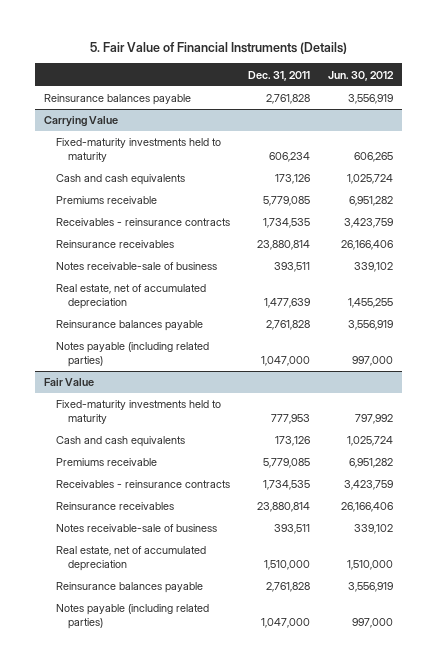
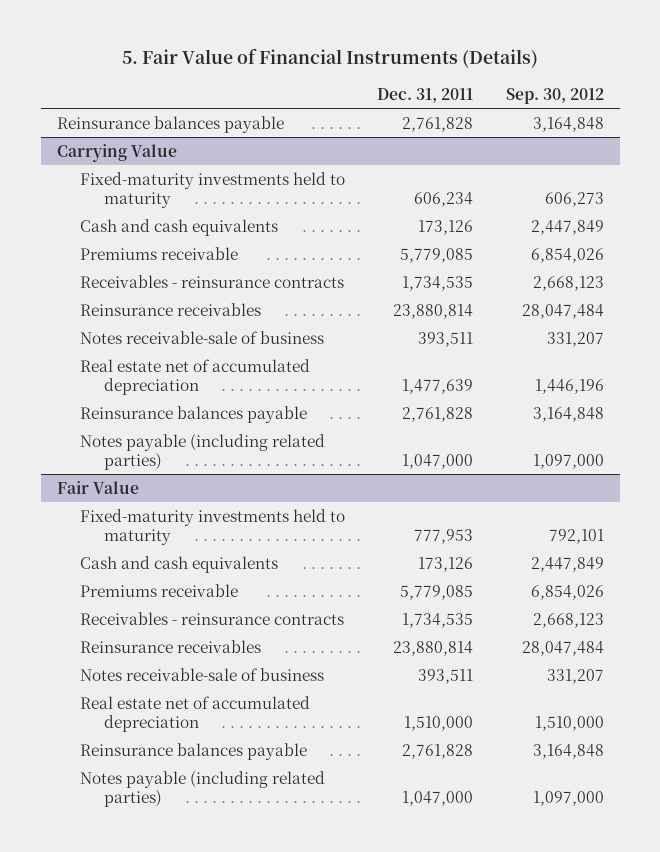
- | Dec. 31, 2011 | Jun. 30, 2012
+ | Dec. 31, 2011 | Sep. 30, 2012
@ Carrying Value
- Real estate, net of accumulated depreciation | 1,477,639 | 1,455,255
+ Real estate net of accumulated depreciation | 1,477,639 | 1,446,196
@ Fair Value
- Real estate, net of accumulated depreciation | 1,510,000 | 1,510,000
+ Real estate net of accumulated depreciation | 1,510,000 | 1,510,000

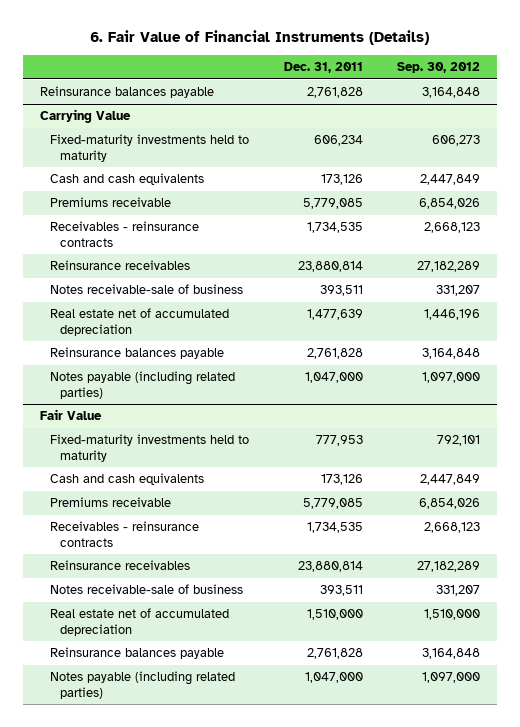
- 5. Fair Value of Financial Instruments (Details)
+ 6. Fair Value of Financial Instruments (Details)
@ Carrying Value
- Reinsurance receivables | 23,880,814 | 28,047,484
+ Reinsurance receivables | 23,880,814 | 27,182,289
@ Fair Value
- Reinsurance receivables | 23,880,814 | 28,047,484
+ Reinsurance receivables | 23,880,814 | 27,182,289

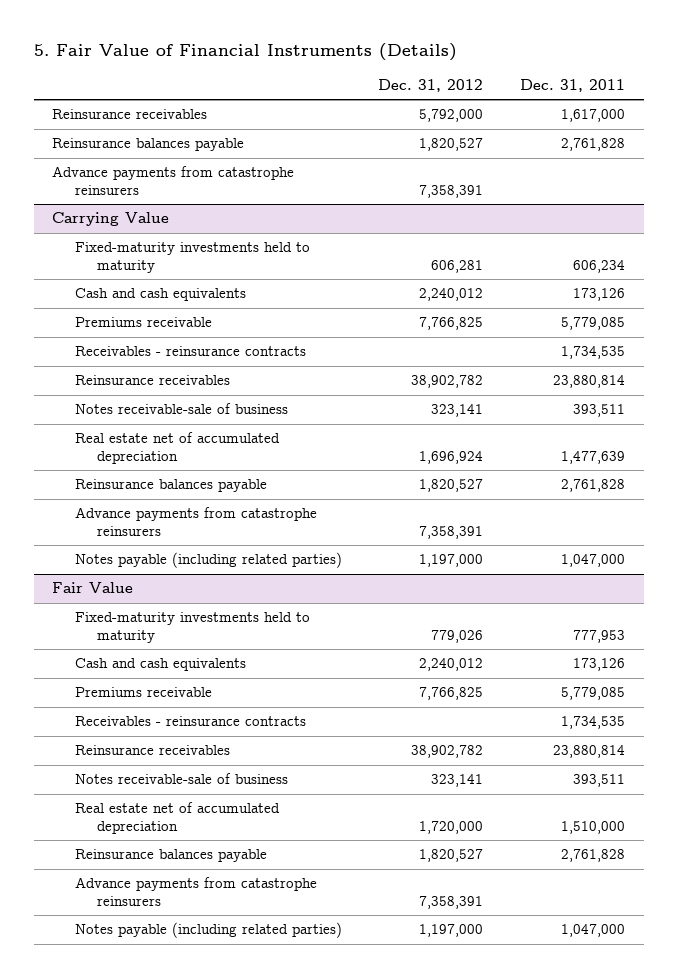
- 6. Fair Value of Financial Instruments (Details)
+ 5. Fair Value of Financial Instruments (Details)
- | Dec. 31, 2011 | Sep. 30, 2012
+ | Dec. 31, 2012 | Dec. 31, 2011
+ Reinsurance receivables | 5,792,000 | 1,617,000
+ Advance payments from catastrophe reinsurers | 7,358,391 |
@ Carrying Value
+ Advance payments from catastrophe reinsurers | 7,358,391 |
@ Fair Value
+ Advance payments from catastrophe reinsurers | 7,358,391 |

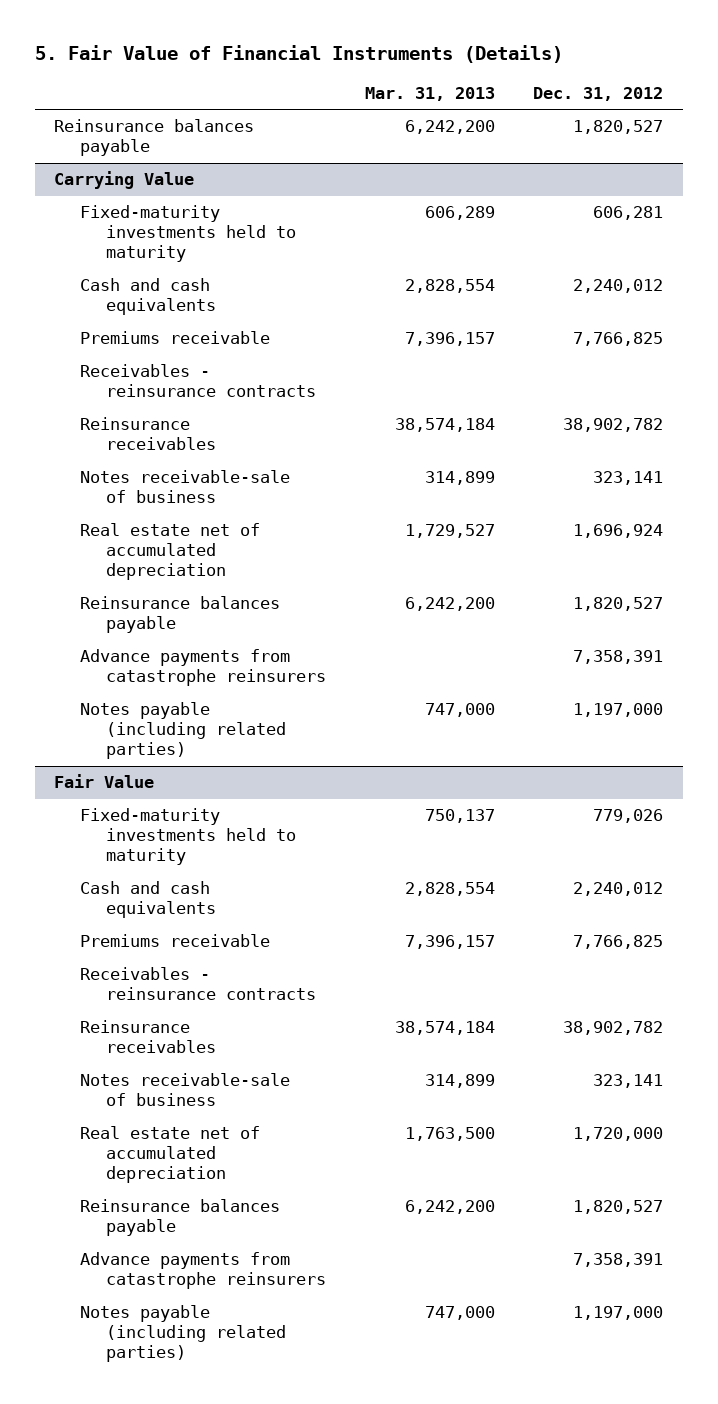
- | Dec. 31, 2012 | Dec. 31, 2011
+ | Mar. 31, 2013 | Dec. 31, 2012
- Reinsurance receivables | 5,792,000 | 1,617,000
- Advance payments from catastrophe reinsurers | 7,358,391 |

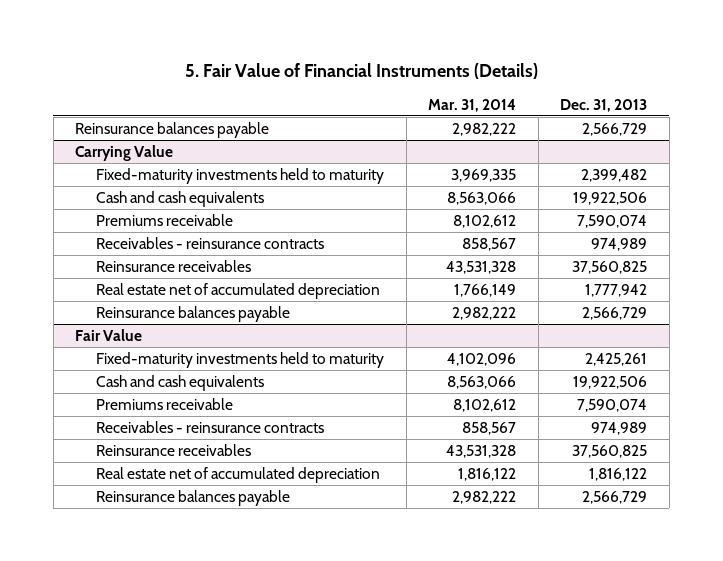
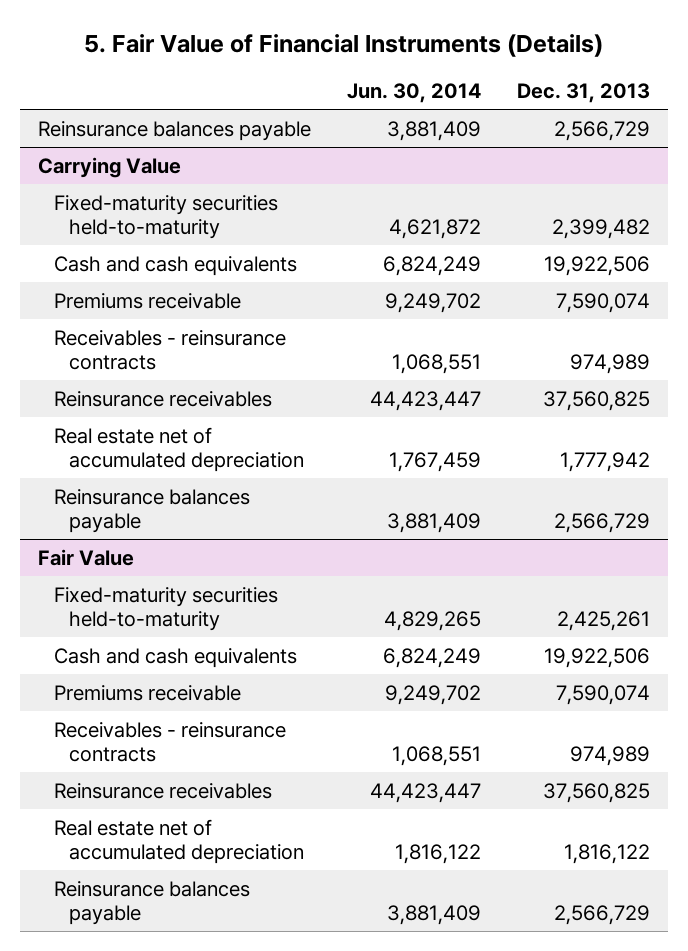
- | Mar. 31, 2014 | Dec. 31, 2013
+ | Jun. 30, 2014 | Dec. 31, 2013
@ Carrying Value
- Fixed-maturity investments held to maturity | 3,969,335 | 2,399,482
+ Fixed-maturity securities held-to-maturity | 4,621,872 | 2,399,482
@ Fair Value
- Fixed-maturity investments held to maturity | 4,102,096 | 2,425,261
+ Fixed-maturity securities held-to-maturity | 4,829,265 | 2,425,261

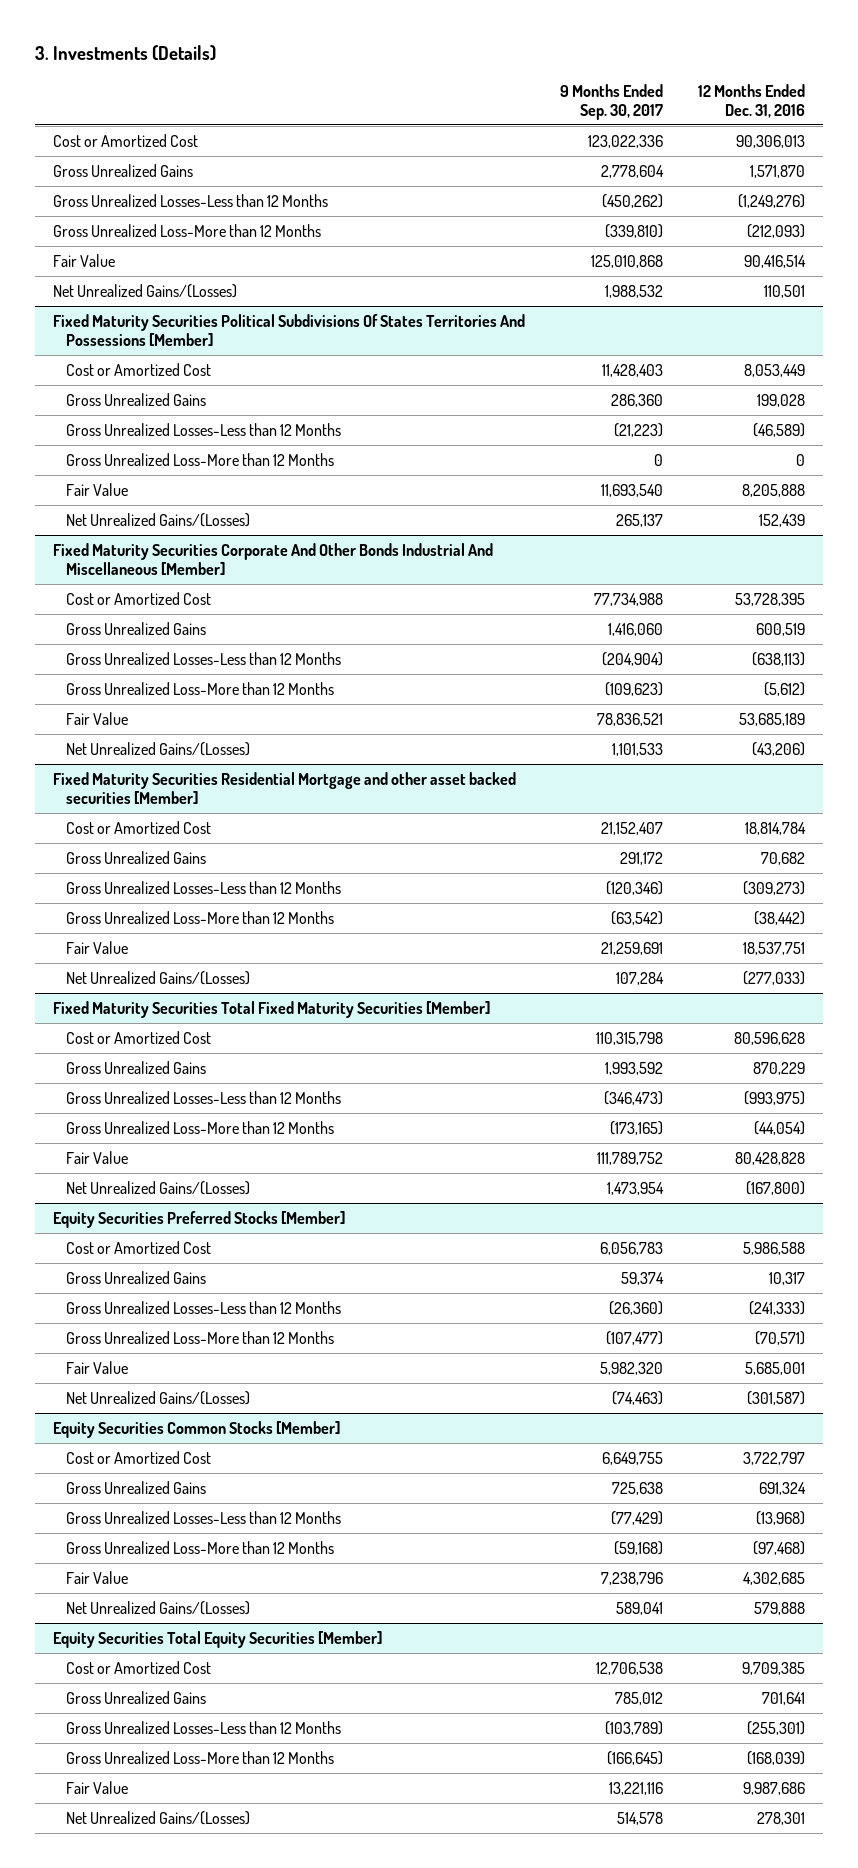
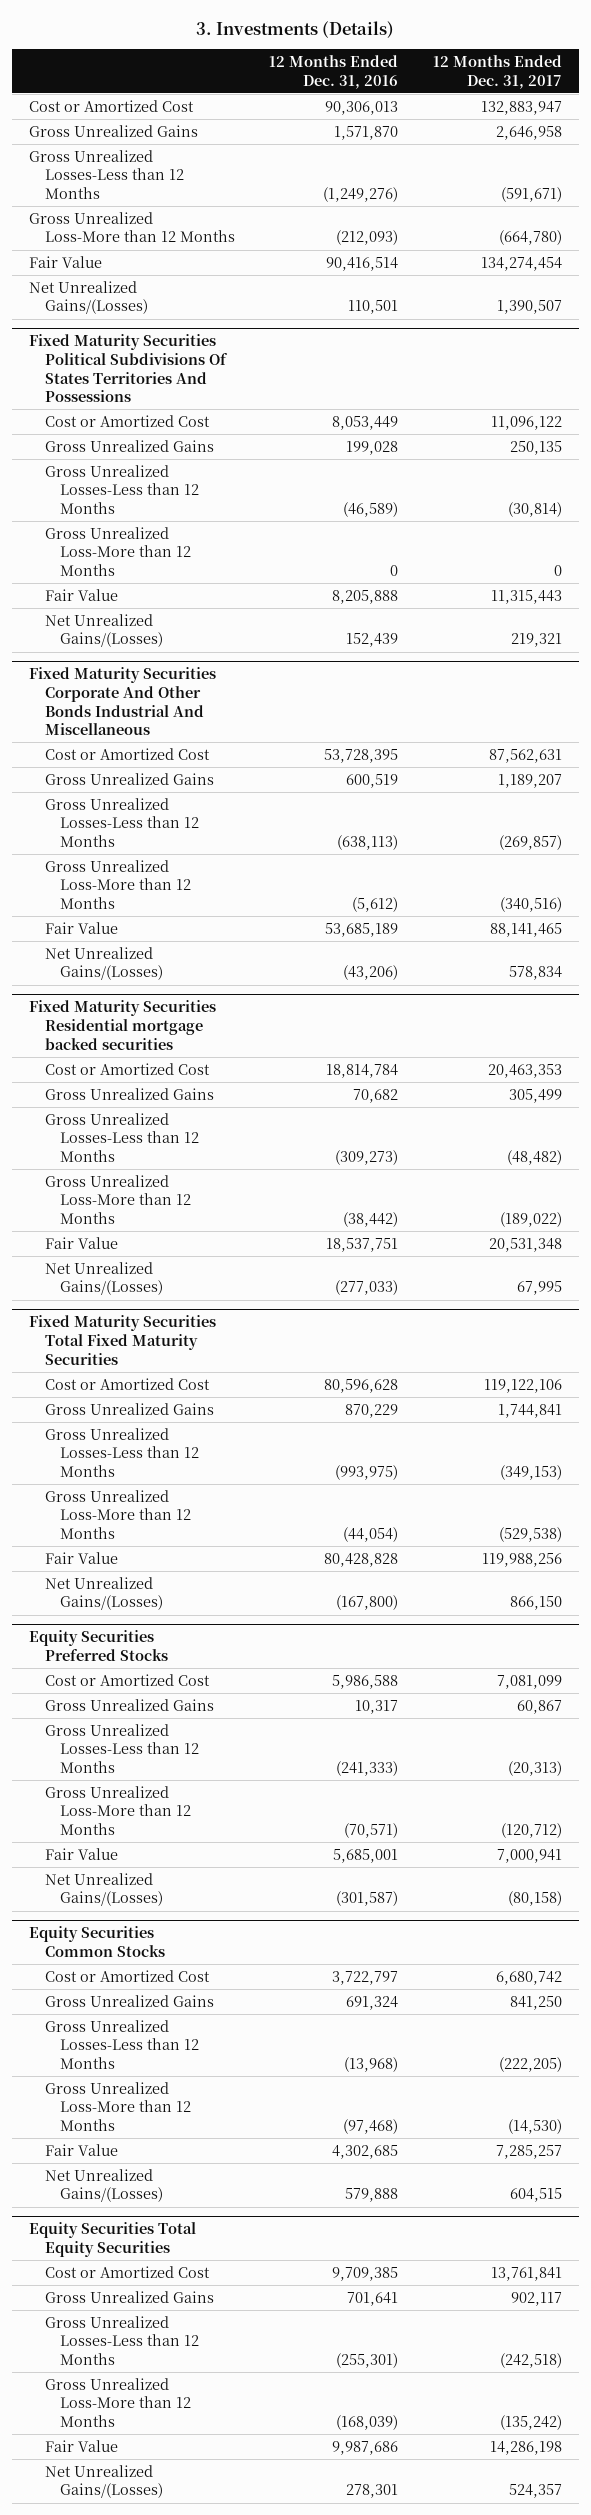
- | 9 Months Ended Sep. 30, 2017 | 12 Months Ended Dec. 31, 2016
+ | 12 Months Ended Dec. 31, 2016 | 12 Months Ended Dec. 31, 2017
- Fixed Maturity Securities Political Subdivisions Of States Territories And Possessions [Member]
+ Fixed Maturity Securities Political Subdivisions Of States Territories And Possessions
- Fixed Maturity Securities Corporate And Other Bonds Industrial And Miscellaneous [Member]
+ Fixed Maturity Securities Corporate And Other Bonds Industrial And Miscellaneous
- Fixed Maturity Securities Residential Mortgage and other asset backed securities [Member]
+ Fixed Maturity Securities Residential mortgage backed securities
- Fixed Maturity Securities Total Fixed Maturity Securities [Member]
+ Fixed Maturity Securities Total Fixed Maturity Securities
- Equity Securities Preferred Stocks [Member]
+ Equity Securities Preferred Stocks
- Equity Securities Common Stocks [Member]
+ Equity Securities Common Stocks
- Equity Securities Total Equity Securities [Member]
+ Equity Securities Total Equity Securities

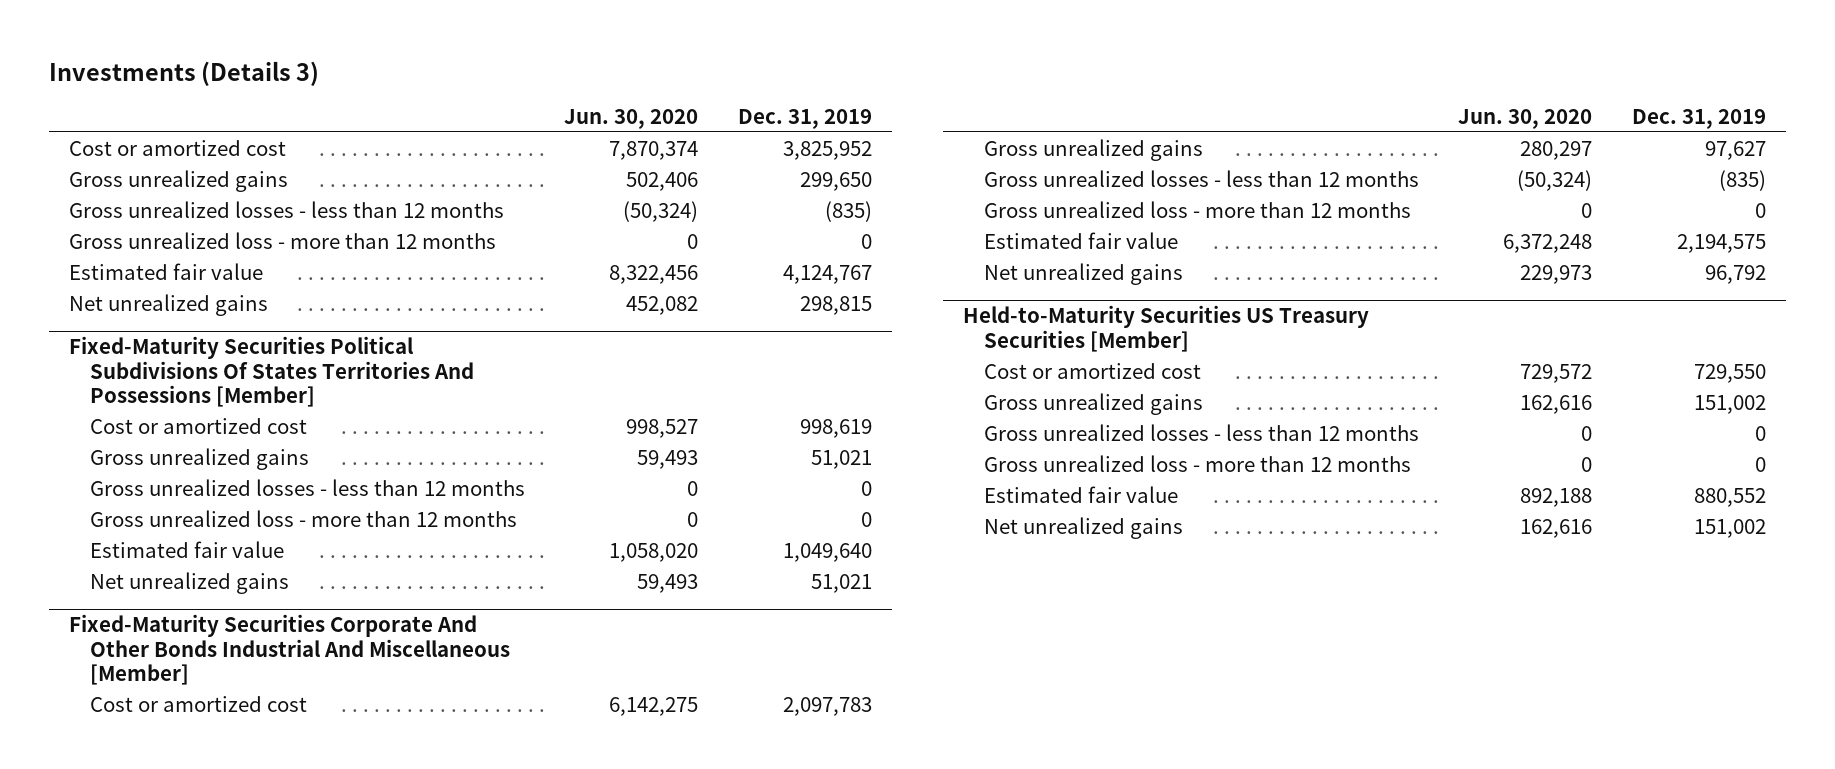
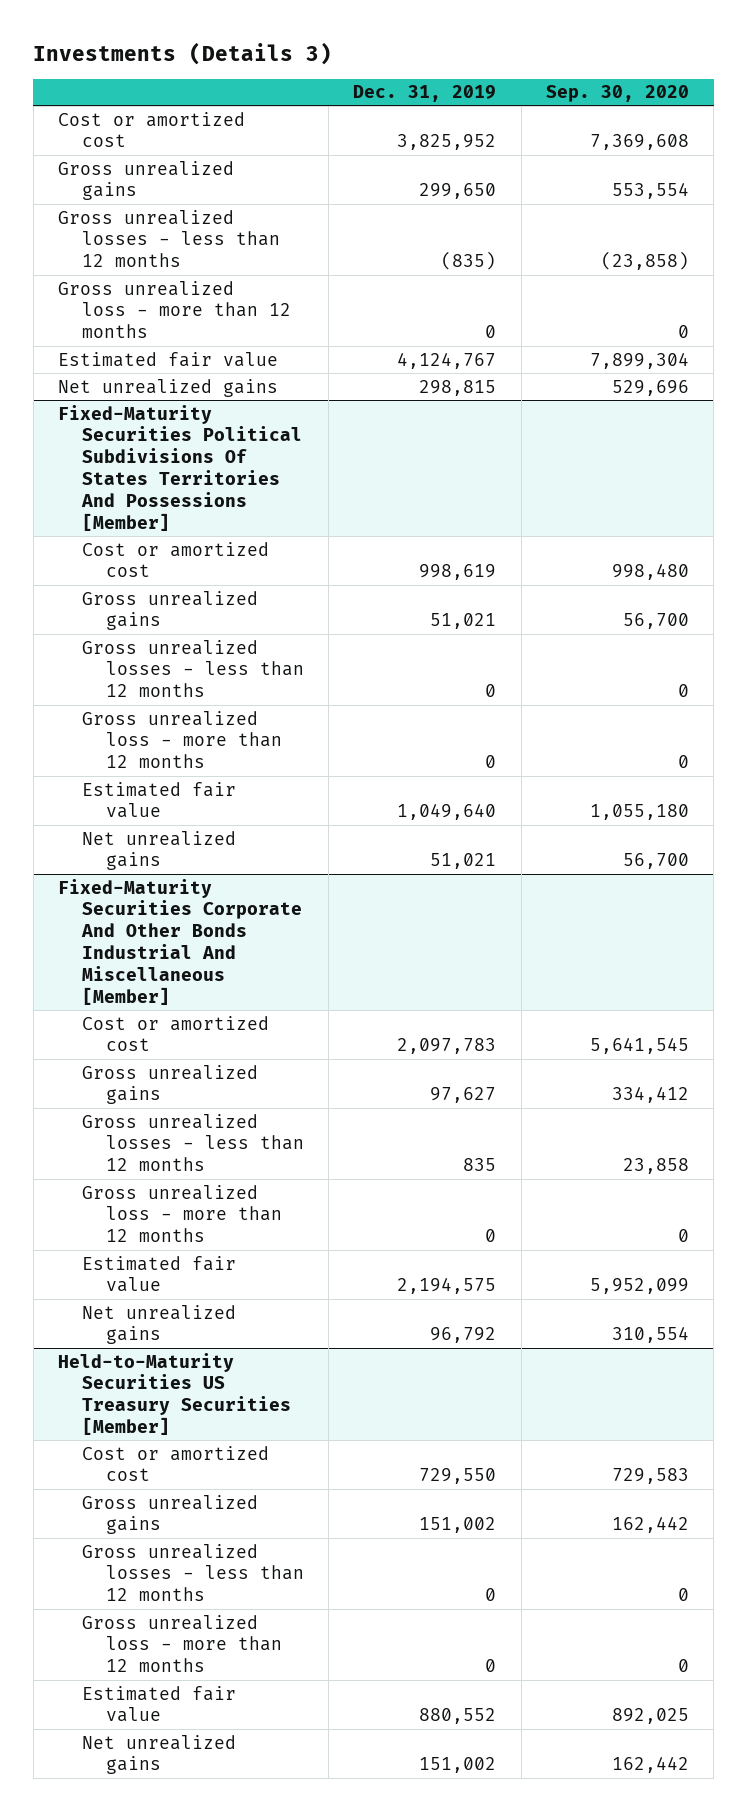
- | Jun. 30, 2020 | Dec. 31, 2019
+ | Dec. 31, 2019 | Sep. 30, 2020
@ Fixed-Maturity Securities Corporate And Other Bonds Industrial And Miscellaneous [Member]
- Gross unrealized losses - less than 12 months | (50,324) | (835)
+ Gross unrealized losses - less than 12 months | 835 | 23,858

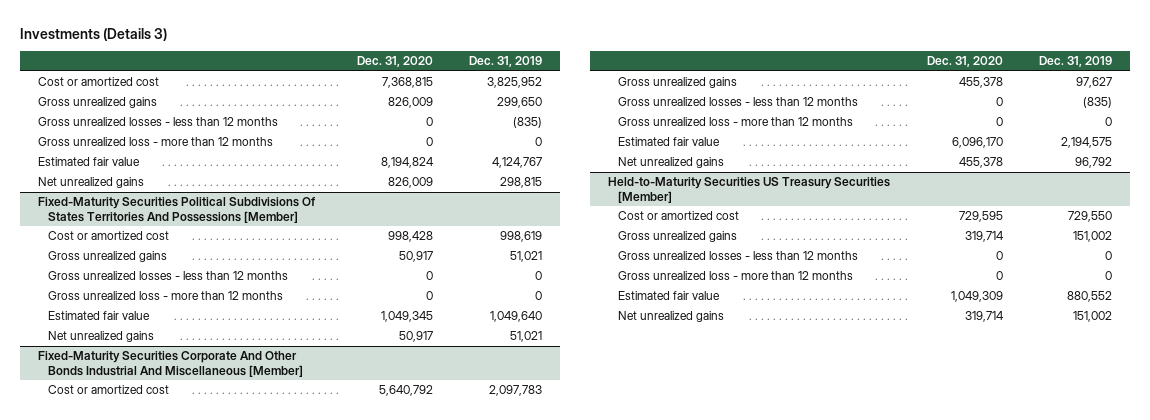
- | Dec. 31, 2019 | Sep. 30, 2020
+ | Dec. 31, 2020 | Dec. 31, 2019
@ Fixed-Maturity Securities Corporate And Other Bonds Industrial And Miscellaneous [Member]
- Gross unrealized losses - less than 12 months | 835 | 23,858
+ Gross unrealized losses - less than 12 months | 0 | (835)

